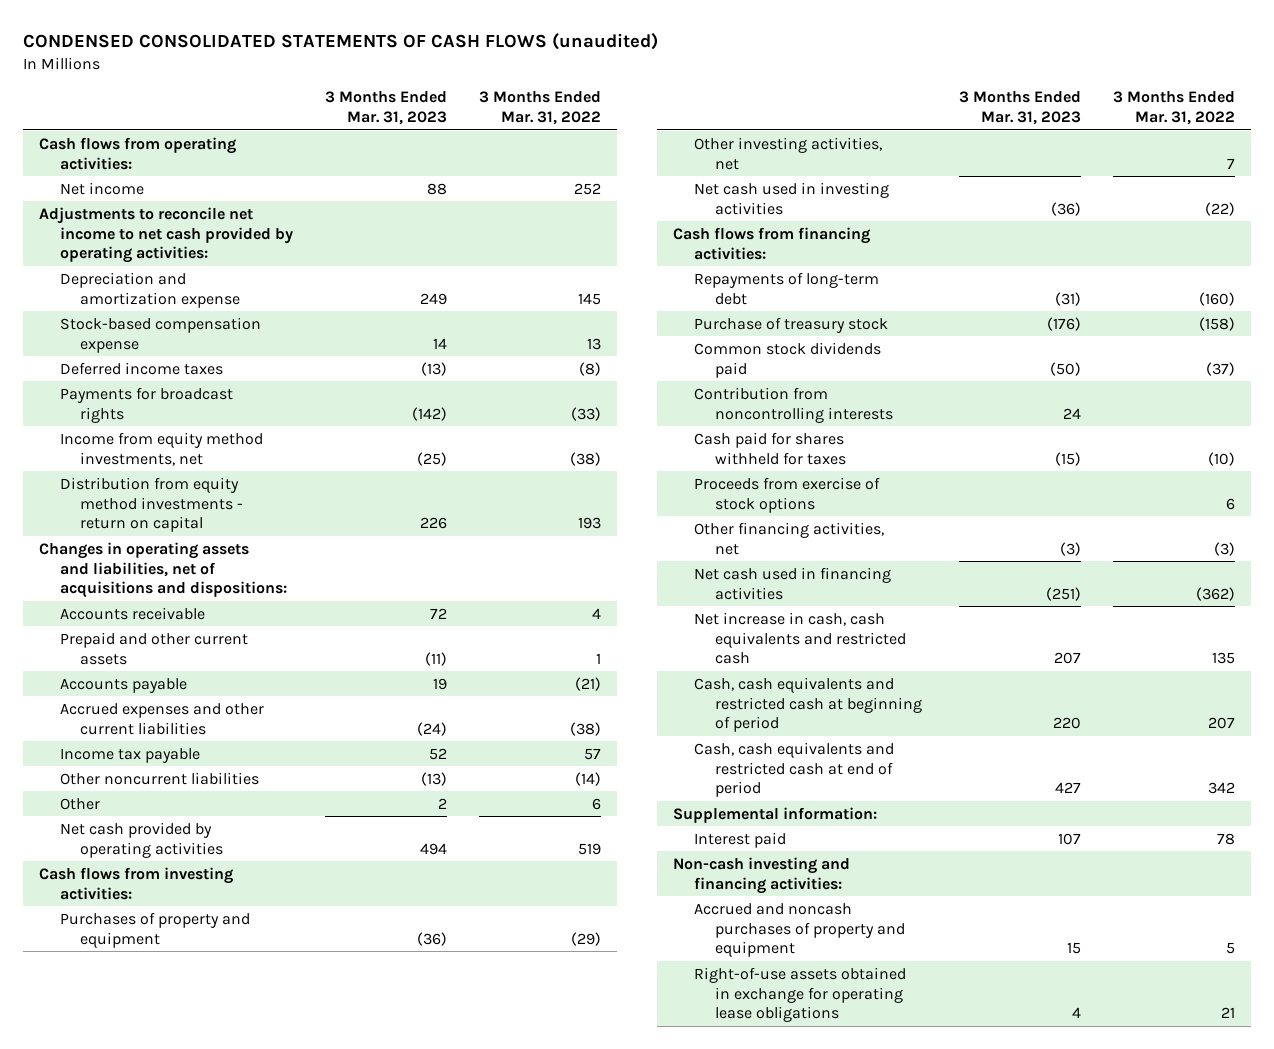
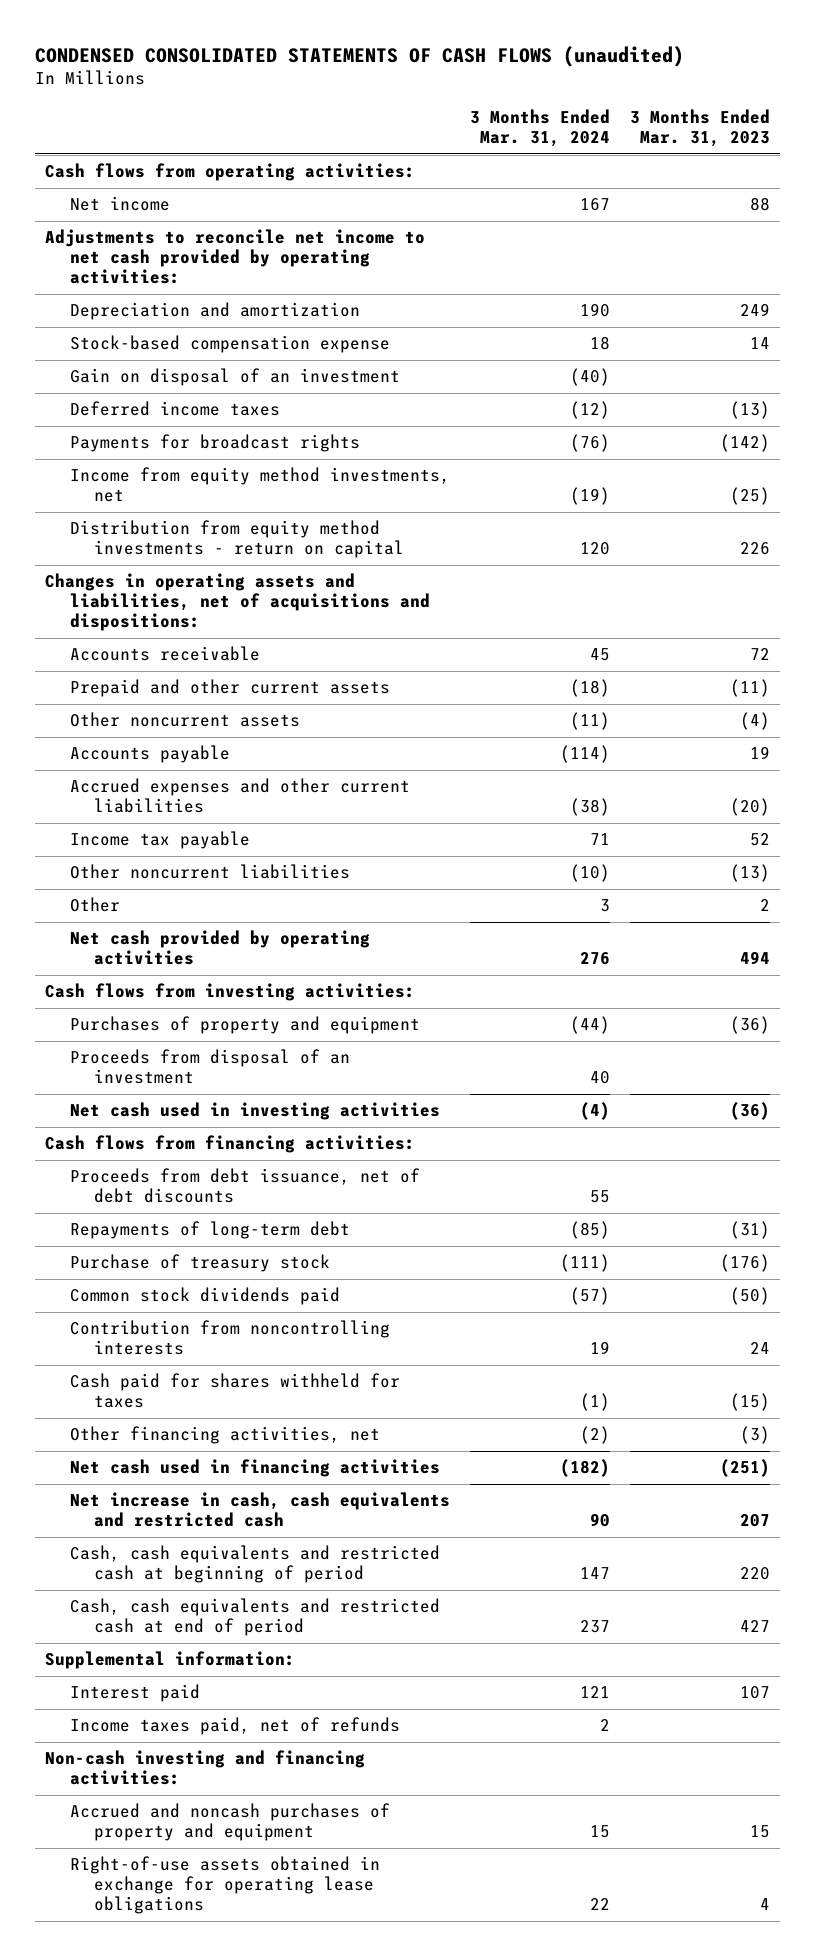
- | 3 Months Ended Mar. 31, 2023 | 3 Months Ended Mar. 31, 2022
+ | 3 Months Ended Mar. 31, 2024 | 3 Months Ended Mar. 31, 2023
- Depreciation and amortization expense | 249 | 145
+ Depreciation and amortization | 190 | 249
+ Gain on disposal of an investment | (40) |
+ Other noncurrent assets | (11) | (4)
- Accrued expenses and other current liabilities | (24) | (38)
+ Accrued expenses and other current liabilities | (38) | (20)
- Other investing activities, net | | 7
+ Proceeds from disposal of an investment | 40 |
+ Proceeds from debt issuance, net of debt discounts | 55 |
- Proceeds from exercise of stock options | | 6
+ Income taxes paid, net of refunds | 2 |

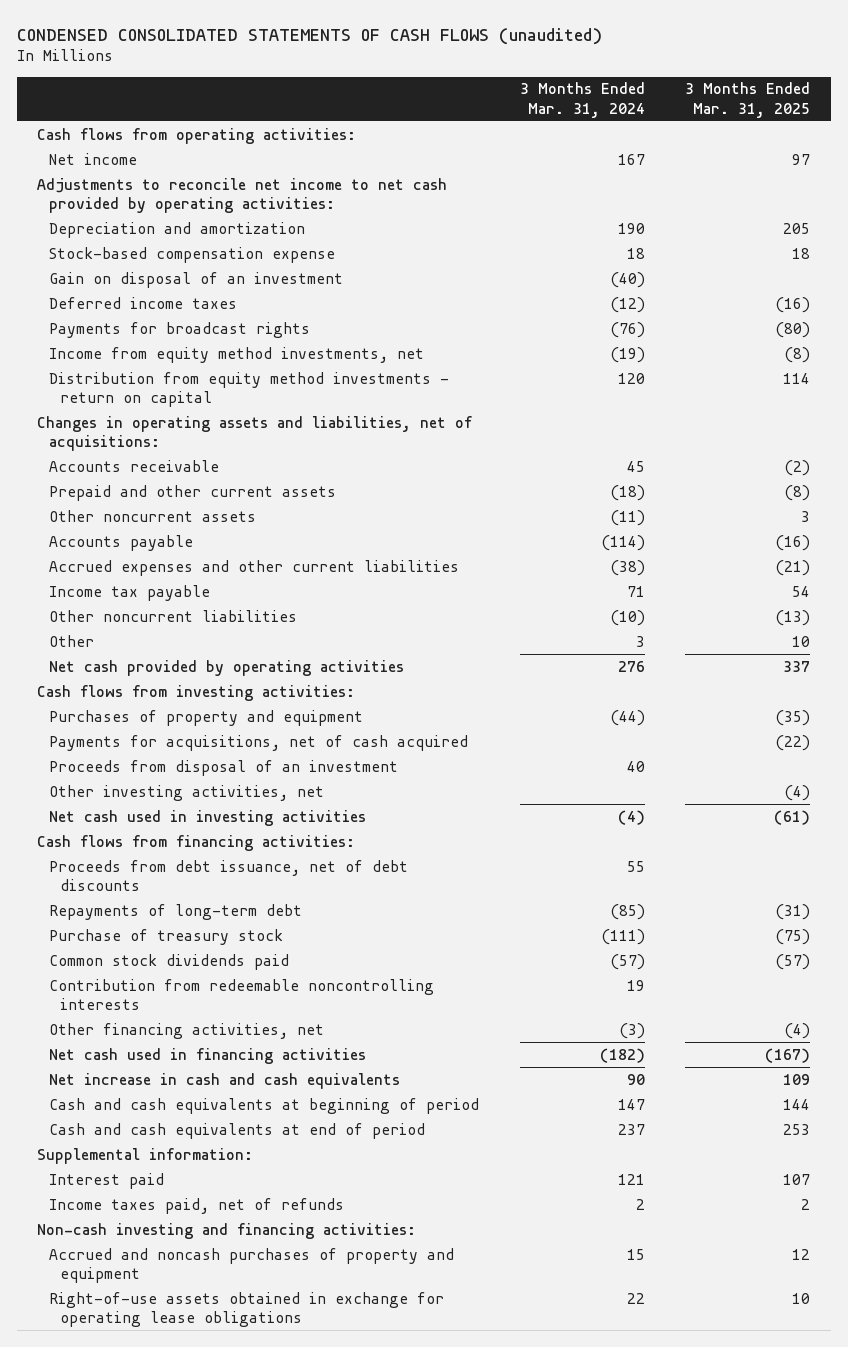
- | 3 Months Ended Mar. 31, 2024 | 3 Months Ended Mar. 31, 2023
+ | 3 Months Ended Mar. 31, 2024 | 3 Months Ended Mar. 31, 2025
- Changes in operating assets and liabilities, net of acquisitions and dispositions:
+ Changes in operating assets and liabilities, net of acquisitions:
+ Payments for acquisitions, net of cash acquired | | (22)
+ Other investing activities, net | | (4)
- Contribution from noncontrolling interests | 19 | 24
- Cash paid for shares withheld for taxes | (1) | (15)
- Other financing activities, net | (2) | (3)
+ Contribution from redeemable noncontrolling interests | 19 |
+ Other financing activities, net | (3) | (4)
- Net increase in cash, cash equivalents and restricted cash | 90 | 207
- Cash, cash equivalents and restricted cash at beginning of period | 147 | 220
- Cash, cash equivalents and restricted cash at end of period | 237 | 427
+ Net increase in cash and cash equivalents | 90 | 109
+ Cash and cash equivalents at beginning of period | 147 | 144
+ Cash and cash equivalents at end of period | 237 | 253

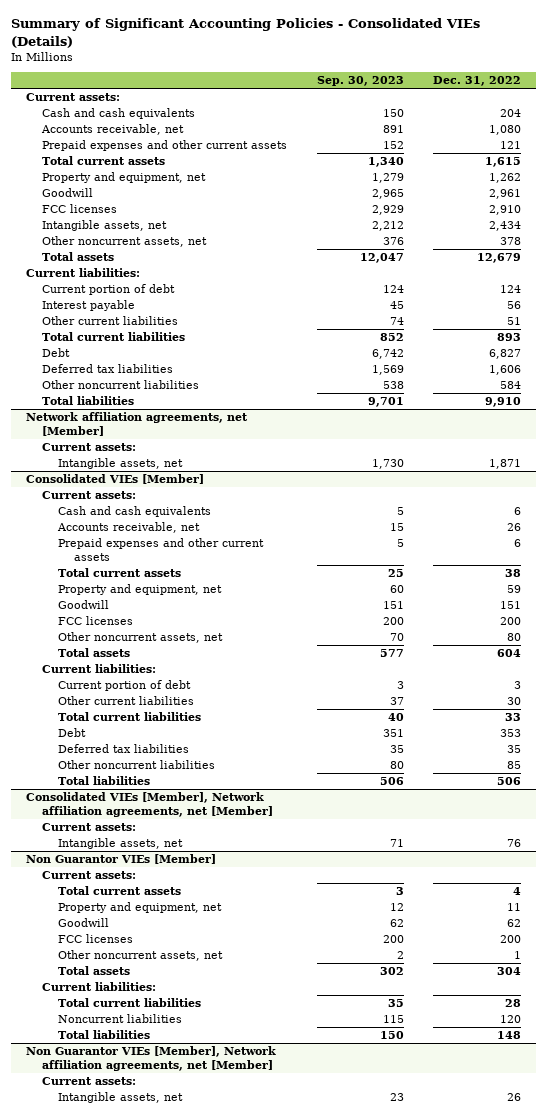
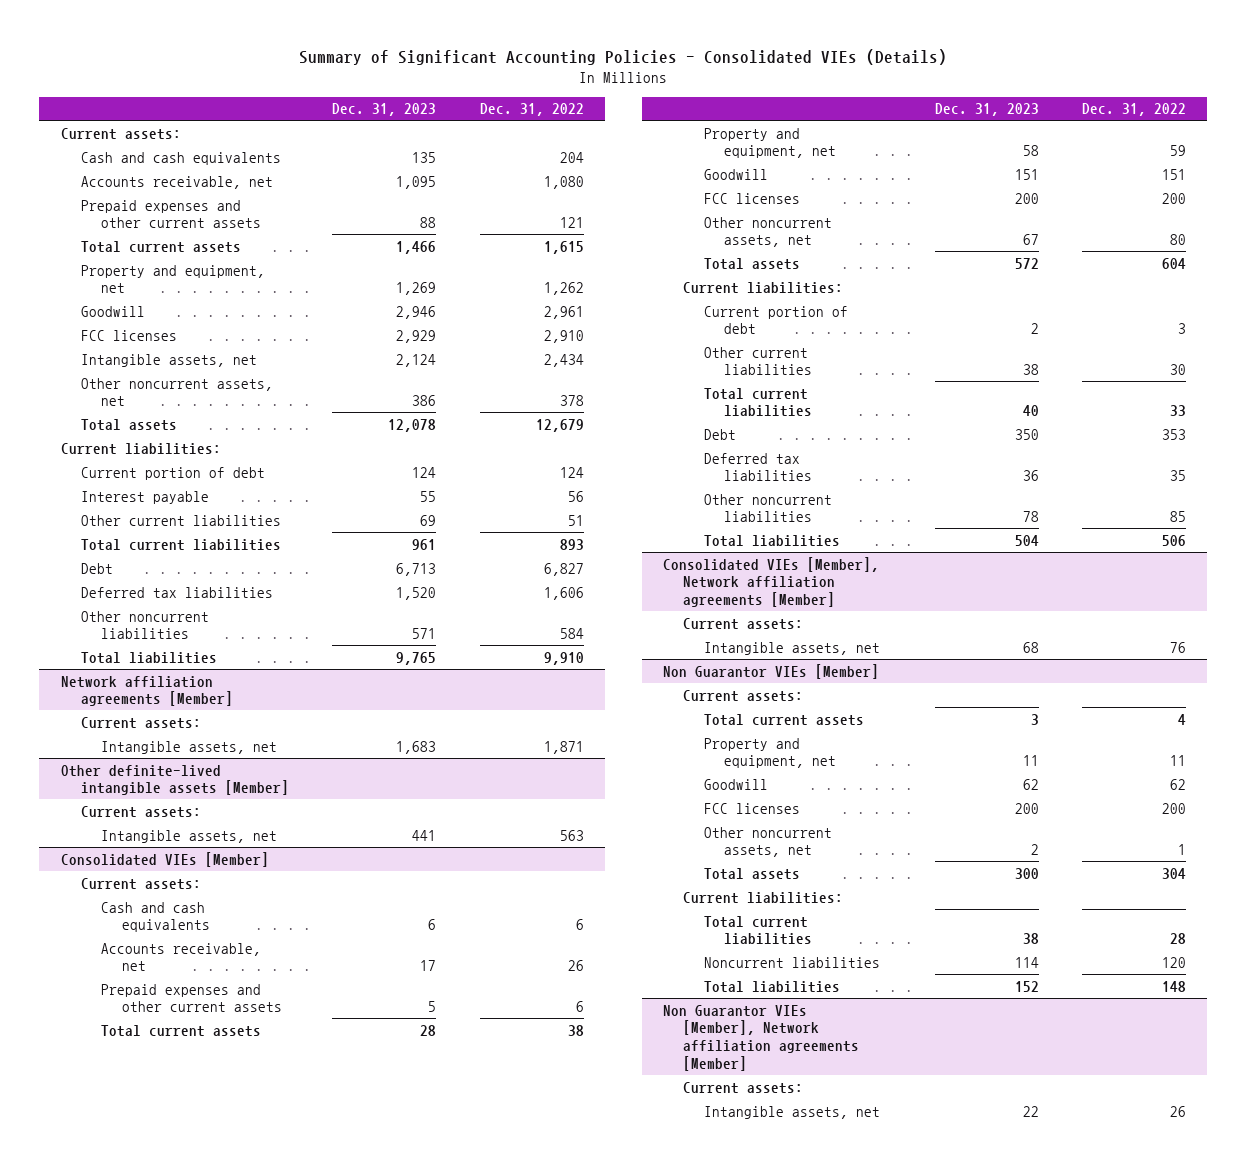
- | Sep. 30, 2023 | Dec. 31, 2022
+ | Dec. 31, 2023 | Dec. 31, 2022
- Network affiliation agreements, net [Member]
+ Network affiliation agreements [Member]
+ Other definite-lived intangible assets [Member]
+ Current assets:
+ Intangible assets, net | 441 | 563
- Consolidated VIEs [Member], Network affiliation agreements, net [Member]
+ Consolidated VIEs [Member], Network affiliation agreements [Member]
- Non Guarantor VIEs [Member], Network affiliation agreements, net [Member]
+ Non Guarantor VIEs [Member], Network affiliation agreements [Member]

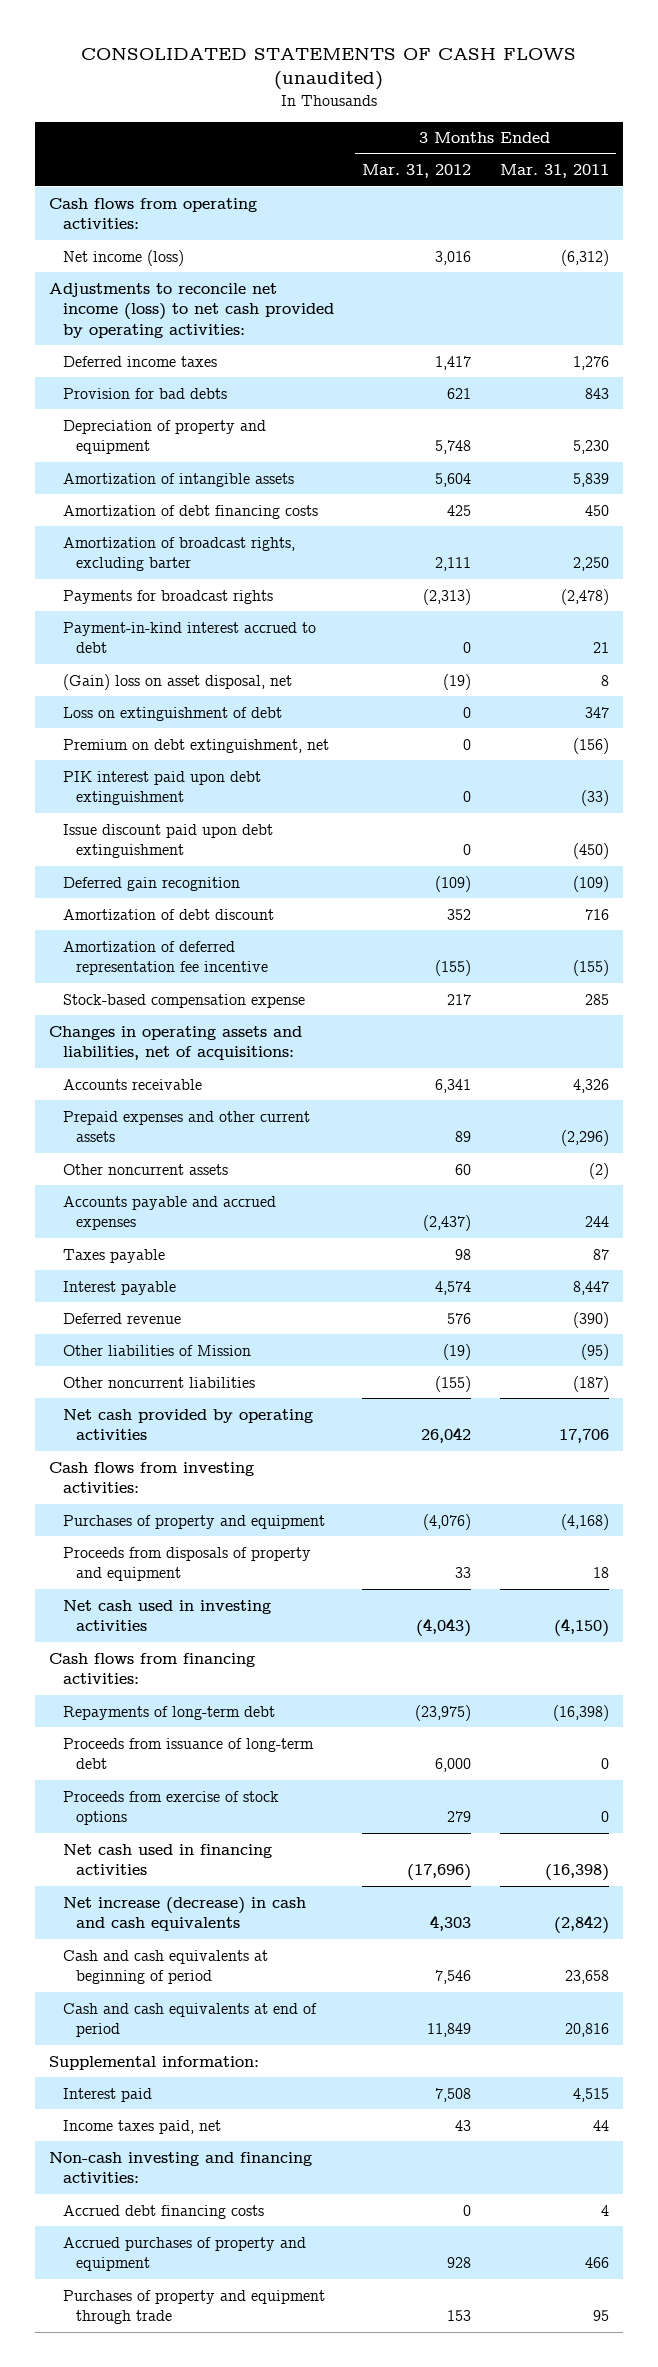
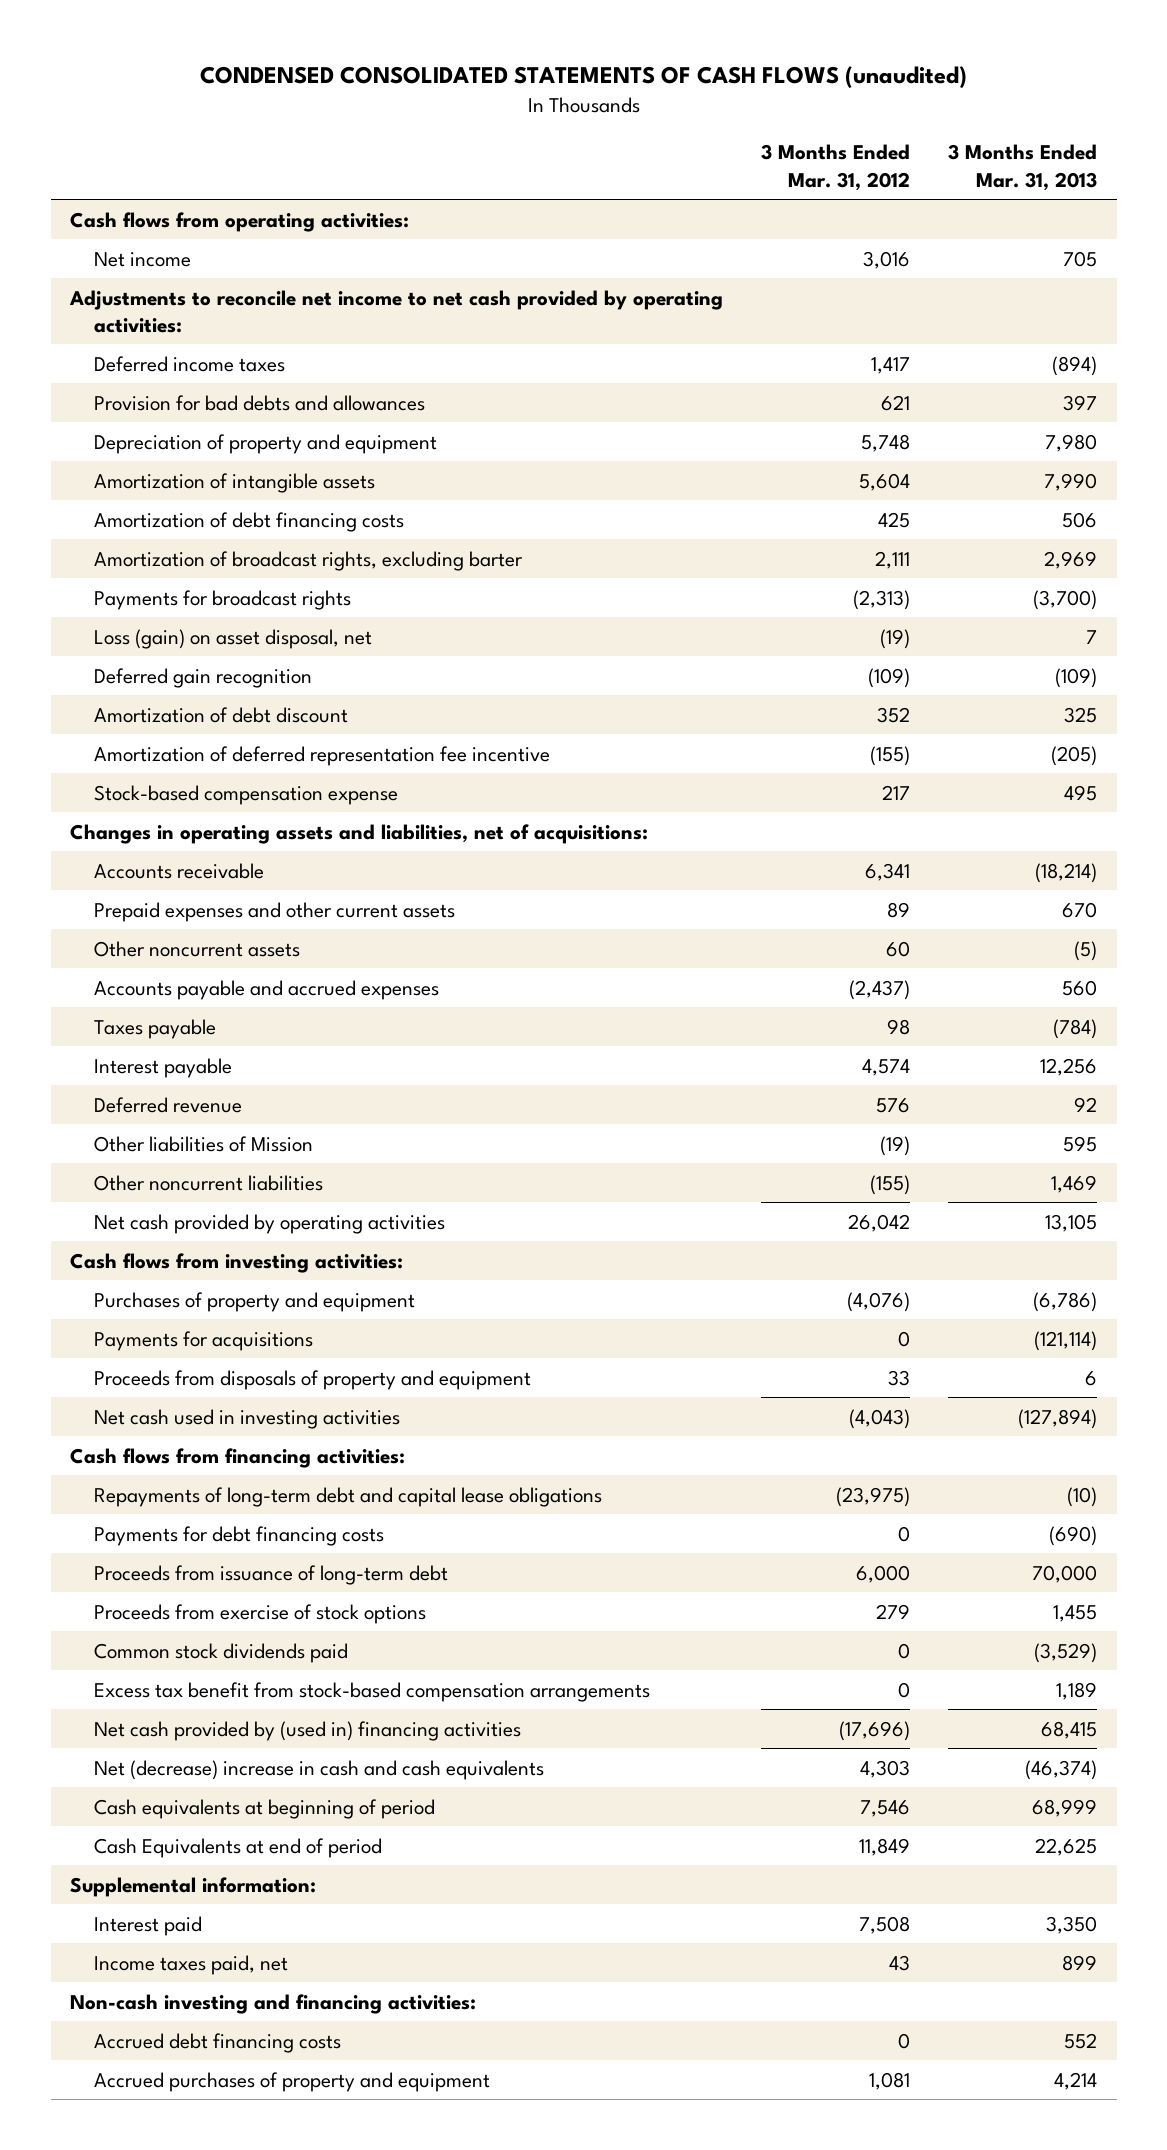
- CONSOLIDATED STATEMENTS OF CASH FLOWS (unaudited)
+ CONDENSED CONSOLIDATED STATEMENTS OF CASH FLOWS (unaudited)
- | 3 Months Ended Mar. 31, 2012 | 3 Months Ended Mar. 31, 2011
+ | 3 Months Ended Mar. 31, 2012 | 3 Months Ended Mar. 31, 2013
- Net income (loss) | 3,016 | (6,312)
- Adjustments to reconcile net income (loss) to net cash provided by operating activities:
+ Net income | 3,016 | 705
+ Adjustments to reconcile net income to net cash provided by operating activities:
- Provision for bad debts | 621 | 843
+ Provision for bad debts and allowances | 621 | 397
- Payment-in-kind interest accrued to debt | 0 | 21
- (Gain) loss on asset disposal, net | (19) | 8
- Loss on extinguishment of debt | 0 | 347
- Premium on debt extinguishment, net | 0 | (156)
- PIK interest paid upon debt extinguishment | 0 | (33)
- Issue discount paid upon debt extinguishment | 0 | (450)
+ Loss (gain) on asset disposal, net | (19) | 7
+ Payments for acquisitions | 0 | (121,114)
- Repayments of long-term debt | (23,975) | (16,398)
+ Repayments of long-term debt and capital lease obligations | (23,975) | (10)
+ Payments for debt financing costs | 0 | (690)
- Net cash used in financing activities | (17,696) | (16,398)
- Net increase (decrease) in cash and cash equivalents | 4,303 | (2,842)
- Cash and cash equivalents at beginning of period | 7,546 | 23,658
- Cash and cash equivalents at end of period | 11,849 | 20,816
+ Common stock dividends paid | 0 | (3,529)
+ Excess tax benefit from stock-based compensation arrangements | 0 | 1,189
+ Net cash provided by (used in) financing activities | (17,696) | 68,415
+ Net (decrease) increase in cash and cash equivalents | 4,303 | (46,374)
+ Cash equivalents at beginning of period | 7,546 | 68,999
+ Cash Equivalents at end of period | 11,849 | 22,625
- Accrued purchases of property and equipment | 928 | 466
- Purchases of property and equipment through trade | 153 | 95
+ Accrued purchases of property and equipment | 1,081 | 4,214

